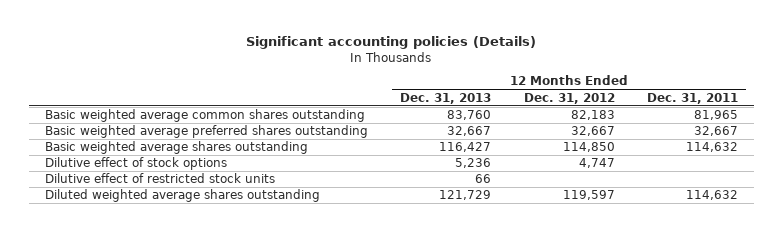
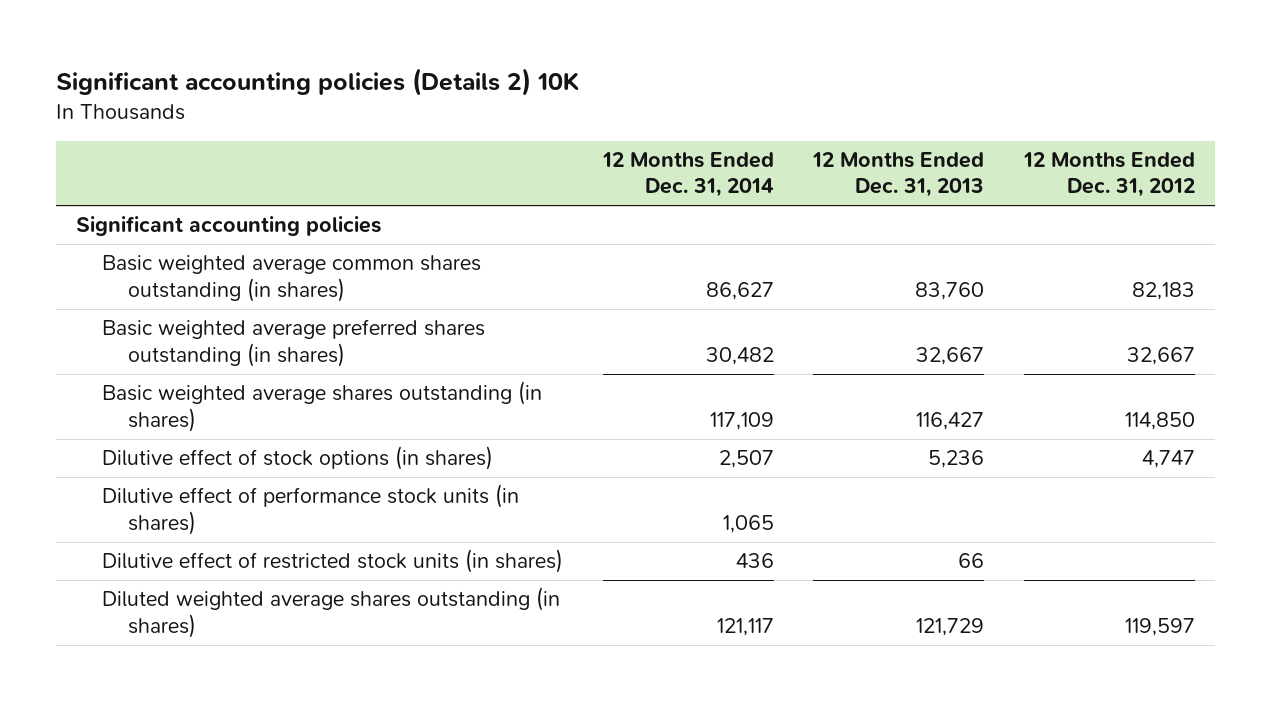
- Significant accounting policies (Details)
+ Significant accounting policies (Details 2) 10K
- | 12 Months Ended Dec. 31, 2013 | 12 Months Ended Dec. 31, 2012 | 12 Months Ended Dec. 31, 2011
+ | 12 Months Ended Dec. 31, 2014 | 12 Months Ended Dec. 31, 2013 | 12 Months Ended Dec. 31, 2012
- Basic weighted average common shares outstanding | 83,760 | 82,183 | 81,965
- Basic weighted average preferred shares outstanding | 32,667 | 32,667 | 32,667
- Basic weighted average shares outstanding | 116,427 | 114,850 | 114,632
- Dilutive effect of stock options | 5,236 | 4,747 |
- Dilutive effect of restricted stock units | 66 | |
- Diluted weighted average shares outstanding | 121,729 | 119,597 | 114,632
+ Significant accounting policies
+ Basic weighted average common shares outstanding (in shares) | 86,627 | 83,760 | 82,183
+ Basic weighted average preferred shares outstanding (in shares) | 30,482 | 32,667 | 32,667
+ Basic weighted average shares outstanding (in shares) | 117,109 | 116,427 | 114,850
+ Dilutive effect of stock options (in shares) | 2,507 | 5,236 | 4,747
+ Dilutive effect of performance stock units (in shares) | 1,065 | |
+ Dilutive effect of restricted stock units (in shares) | 436 | 66 |
+ Diluted weighted average shares outstanding (in shares) | 121,117 | 121,729 | 119,597

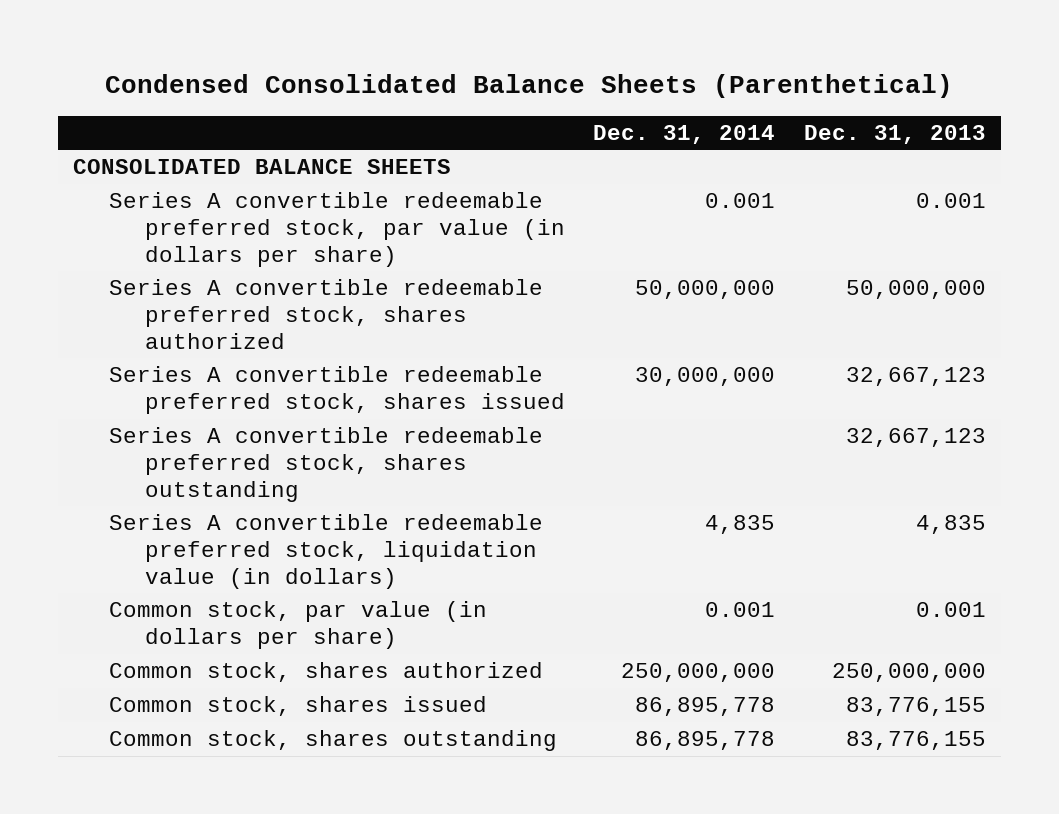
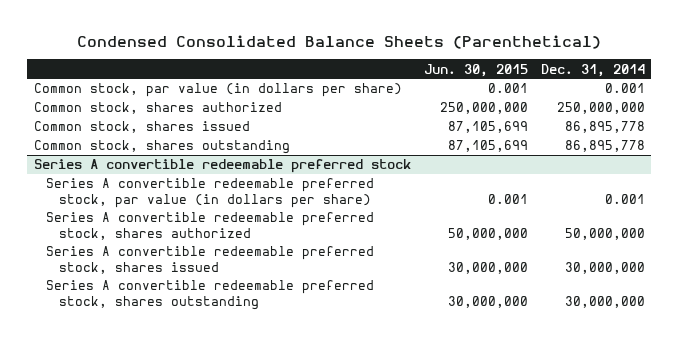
- | Dec. 31, 2014 | Dec. 31, 2013
+ | Jun. 30, 2015 | Dec. 31, 2014
- CONSOLIDATED BALANCE SHEETS
- Series A convertible redeemable preferred stock, par value (in dollars per share) | 0.001 | 0.001
- Series A convertible redeemable preferred stock, shares authorized | 50,000,000 | 50,000,000
- Series A convertible redeemable preferred stock, shares issued | 30,000,000 | 32,667,123
- Series A convertible redeemable preferred stock, shares outstanding | | 32,667,123
- Series A convertible redeemable preferred stock, liquidation value (in dollars) | 4,835 | 4,835
+ Series A convertible redeemable preferred stock
+ Series A convertible redeemable preferred stock, par value (in dollars per share) | 0.001 | 0.001
+ Series A convertible redeemable preferred stock, shares authorized | 50,000,000 | 50,000,000
+ Series A convertible redeemable preferred stock, shares issued | 30,000,000 | 30,000,000
+ Series A convertible redeemable preferred stock, shares outstanding | 30,000,000 | 30,000,000

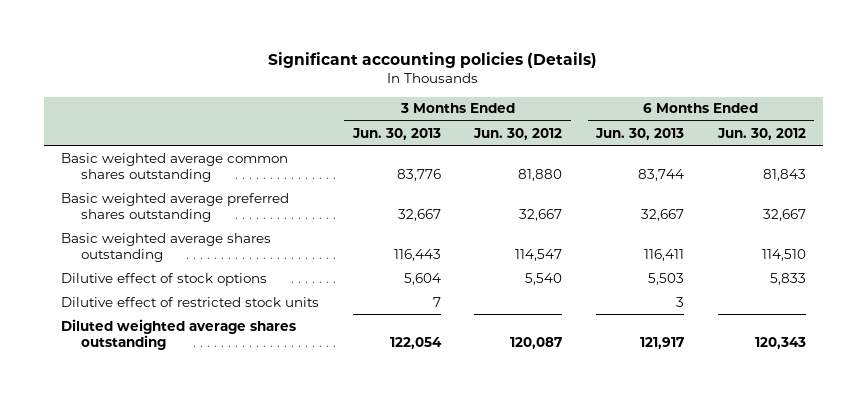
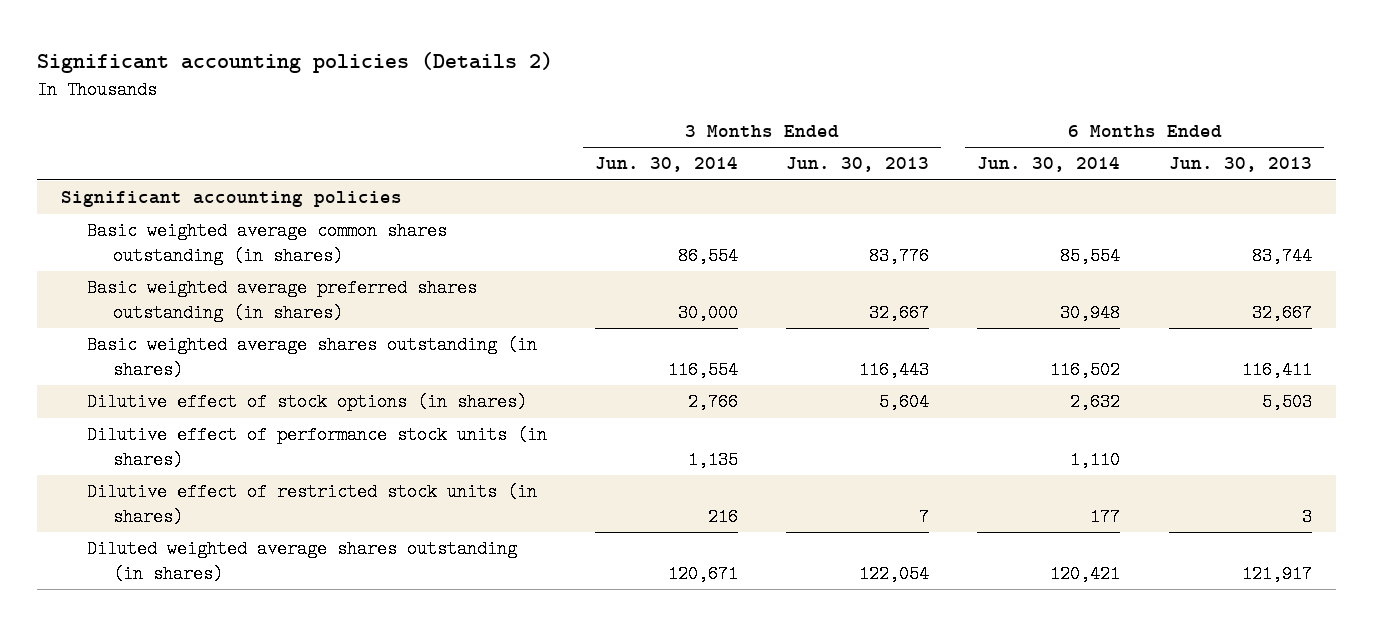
- Significant accounting policies (Details)
+ Significant accounting policies (Details 2)
- | 3 Months Ended Jun. 30, 2013 | 3 Months Ended Jun. 30, 2012 | 6 Months Ended Jun. 30, 2013 | 6 Months Ended Jun. 30, 2012
+ | 3 Months Ended Jun. 30, 2014 | 3 Months Ended Jun. 30, 2013 | 6 Months Ended Jun. 30, 2014 | 6 Months Ended Jun. 30, 2013
- Basic weighted average common shares outstanding | 83,776 | 81,880 | 83,744 | 81,843
- Basic weighted average preferred shares outstanding | 32,667 | 32,667 | 32,667 | 32,667
- Basic weighted average shares outstanding | 116,443 | 114,547 | 116,411 | 114,510
- Dilutive effect of stock options | 5,604 | 5,540 | 5,503 | 5,833
- Dilutive effect of restricted stock units | 7 | | 3 |
- Diluted weighted average shares outstanding | 122,054 | 120,087 | 121,917 | 120,343
+ Significant accounting policies
+ Basic weighted average common shares outstanding (in shares) | 86,554 | 83,776 | 85,554 | 83,744
+ Basic weighted average preferred shares outstanding (in shares) | 30,000 | 32,667 | 30,948 | 32,667
+ Basic weighted average shares outstanding (in shares) | 116,554 | 116,443 | 116,502 | 116,411
+ Dilutive effect of stock options (in shares) | 2,766 | 5,604 | 2,632 | 5,503
+ Dilutive effect of performance stock units (in shares) | 1,135 | | 1,110 |
+ Dilutive effect of restricted stock units (in shares) | 216 | 7 | 177 | 3
+ Diluted weighted average shares outstanding (in shares) | 120,671 | 122,054 | 120,421 | 121,917

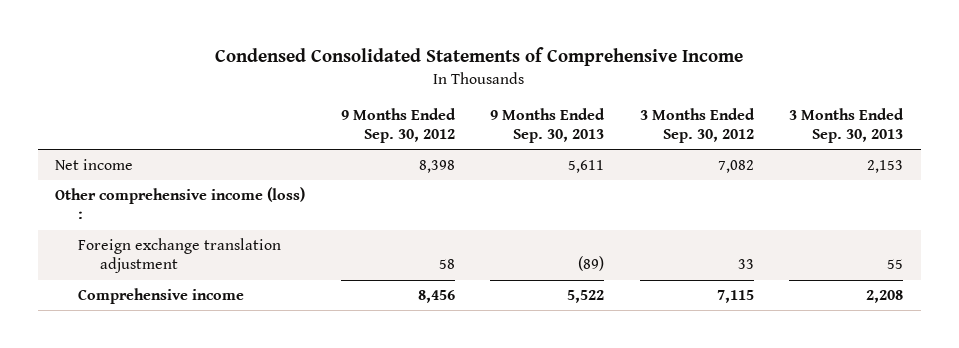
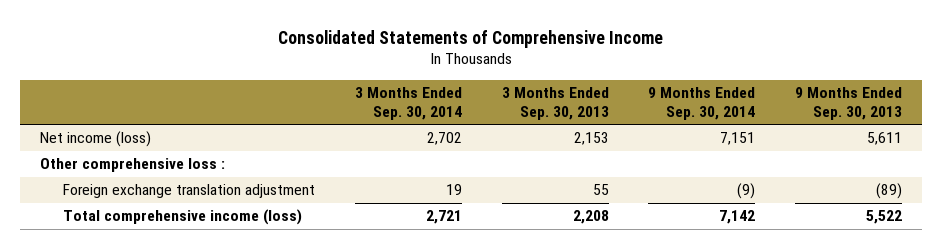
- Condensed Consolidated Statements of Comprehensive Income
+ Consolidated Statements of Comprehensive Income
- | 9 Months Ended Sep. 30, 2012 | 9 Months Ended Sep. 30, 2013 | 3 Months Ended Sep. 30, 2012 | 3 Months Ended Sep. 30, 2013
+ | 3 Months Ended Sep. 30, 2014 | 3 Months Ended Sep. 30, 2013 | 9 Months Ended Sep. 30, 2014 | 9 Months Ended Sep. 30, 2013
- Net income | 8,398 | 5,611 | 7,082 | 2,153
- Other comprehensive income (loss) :
+ Net income (loss) | 2,702 | 2,153 | 7,151 | 5,611
+ Other comprehensive loss :
- Comprehensive income | 8,456 | 5,522 | 7,115 | 2,208
+ Total comprehensive income (loss) | 2,721 | 2,208 | 7,142 | 5,522

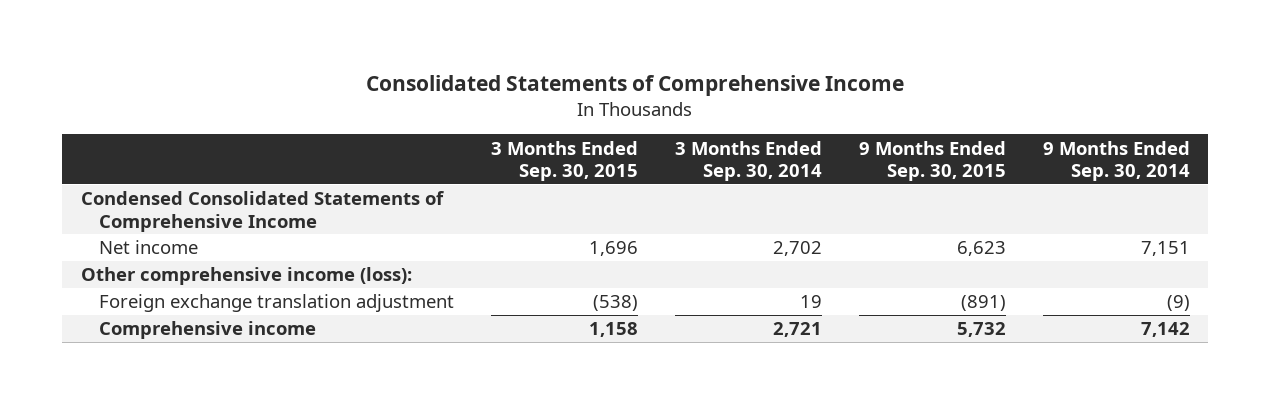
- | 3 Months Ended Sep. 30, 2014 | 3 Months Ended Sep. 30, 2013 | 9 Months Ended Sep. 30, 2014 | 9 Months Ended Sep. 30, 2013
+ | 3 Months Ended Sep. 30, 2015 | 3 Months Ended Sep. 30, 2014 | 9 Months Ended Sep. 30, 2015 | 9 Months Ended Sep. 30, 2014
- Net income (loss) | 2,702 | 2,153 | 7,151 | 5,611
- Other comprehensive loss :
+ Condensed Consolidated Statements of Comprehensive Income
+ Net income | 1,696 | 2,702 | 6,623 | 7,151
+ Other comprehensive income (loss):
- Total comprehensive income (loss) | 2,721 | 2,208 | 7,142 | 5,522
+ Comprehensive income | 1,158 | 2,721 | 5,732 | 7,142

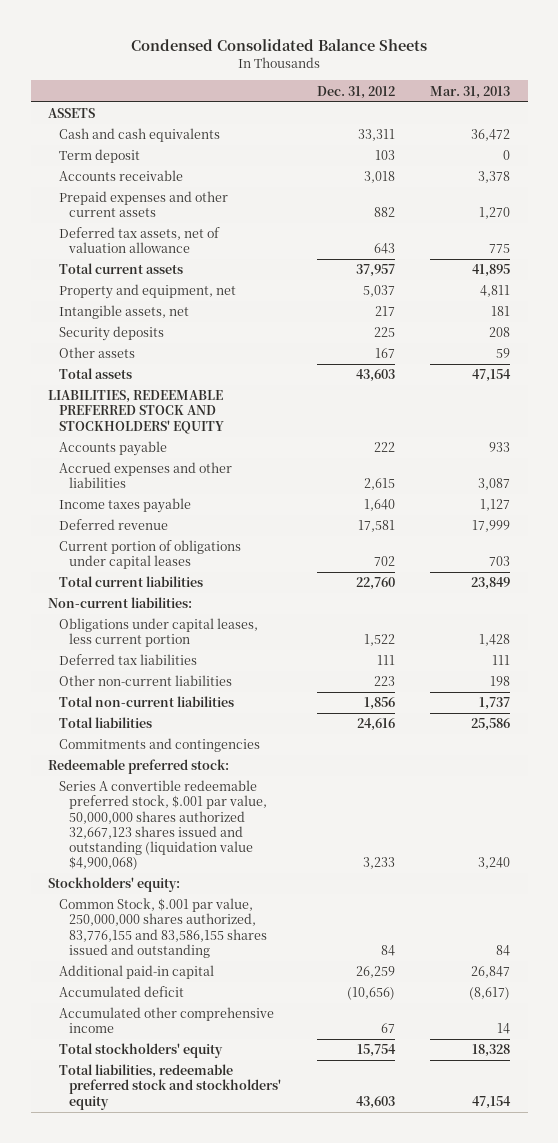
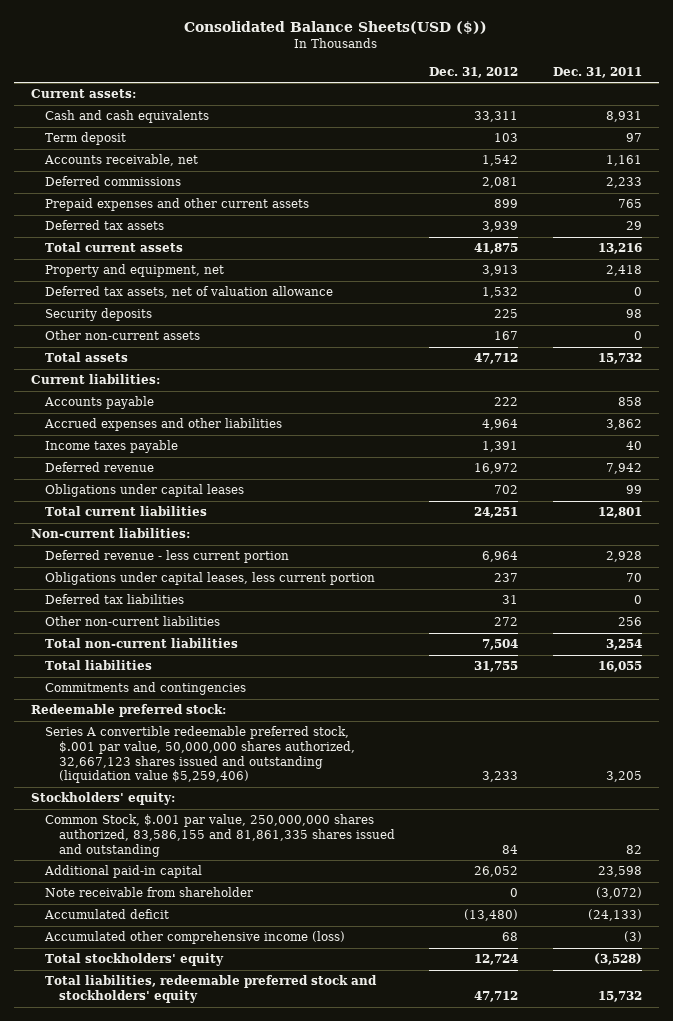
- Condensed Consolidated Balance Sheets
+ Consolidated Balance Sheets(USD ($))
- | Dec. 31, 2012 | Mar. 31, 2013
+ | Dec. 31, 2012 | Dec. 31, 2011
- ASSETS
+ Current assets:
- Accounts receivable | 3,018 | 3,378
- Prepaid expenses and other current assets | 882 | 1,270
- Deferred tax assets, net of valuation allowance | 643 | 775
- Total current assets | 37,957 | 41,895
- Property and equipment, net | 5,037 | 4,811
- Intangible assets, net | 217 | 181
+ Accounts receivable, net | 1,542 | 1,161
+ Deferred commissions | 2,081 | 2,233
+ Prepaid expenses and other current assets | 899 | 765
+ Deferred tax assets | 3,939 | 29
+ Total current assets | 41,875 | 13,216
+ Property and equipment, net | 3,913 | 2,418
+ Deferred tax assets, net of valuation allowance | 1,532 | 0
- Other assets | 167 | 59
- Total assets | 43,603 | 47,154
- LIABILITIES, REDEEMABLE PREFERRED STOCK AND STOCKHOLDERS' EQUITY
+ Other non-current assets | 167 | 0
+ Total assets | 47,712 | 15,732
+ Current liabilities:
- Accrued expenses and other liabilities | 2,615 | 3,087
- Income taxes payable | 1,640 | 1,127
- Deferred revenue | 17,581 | 17,999
- Current portion of obligations under capital leases | 702 | 703
- Total current liabilities | 22,760 | 23,849
+ Accrued expenses and other liabilities | 4,964 | 3,862
+ Income taxes payable | 1,391 | 40
+ Deferred revenue | 16,972 | 7,942
+ Obligations under capital leases | 702 | 99
+ Total current liabilities | 24,251 | 12,801
- Obligations under capital leases, less current portion | 1,522 | 1,428
- Deferred tax liabilities | 111 | 111
- Other non-current liabilities | 223 | 198
- Total non-current liabilities | 1,856 | 1,737
- Total liabilities | 24,616 | 25,586
+ Deferred revenue - less current portion | 6,964 | 2,928
+ Obligations under capital leases, less current portion | 237 | 70
+ Deferred tax liabilities | 31 | 0
+ Other non-current liabilities | 272 | 256
+ Total non-current liabilities | 7,504 | 3,254
+ Total liabilities | 31,755 | 16,055
- Series A convertible redeemable preferred stock, $.001 par value, 50,000,000 shares authorized 32,667,123 shares issued and outstanding (liquidation value $4,900,068) | 3,233 | 3,240
+ Series A convertible redeemable preferred stock, $.001 par value, 50,000,000 shares authorized, 32,667,123 shares issued and outstanding (liquidation value $5,259,406) | 3,233 | 3,205
- Common Stock, $.001 par value, 250,000,000 shares authorized, 83,776,155 and 83,586,155 shares issued and outstanding | 84 | 84
- Additional paid-in capital | 26,259 | 26,847
- Accumulated deficit | (10,656) | (8,617)
- Accumulated other comprehensive income | 67 | 14
- Total stockholders' equity | 15,754 | 18,328
- Total liabilities, redeemable preferred stock and stockholders' equity | 43,603 | 47,154
+ Common Stock, $.001 par value, 250,000,000 shares authorized, 83,586,155 and 81,861,335 shares issued and outstanding | 84 | 82
+ Additional paid-in capital | 26,052 | 23,598
+ Note receivable from shareholder | 0 | (3,072)
+ Accumulated deficit | (13,480) | (24,133)
+ Accumulated other comprehensive income (loss) | 68 | (3)
+ Total stockholders' equity | 12,724 | (3,528)
+ Total liabilities, redeemable preferred stock and stockholders' equity | 47,712 | 15,732

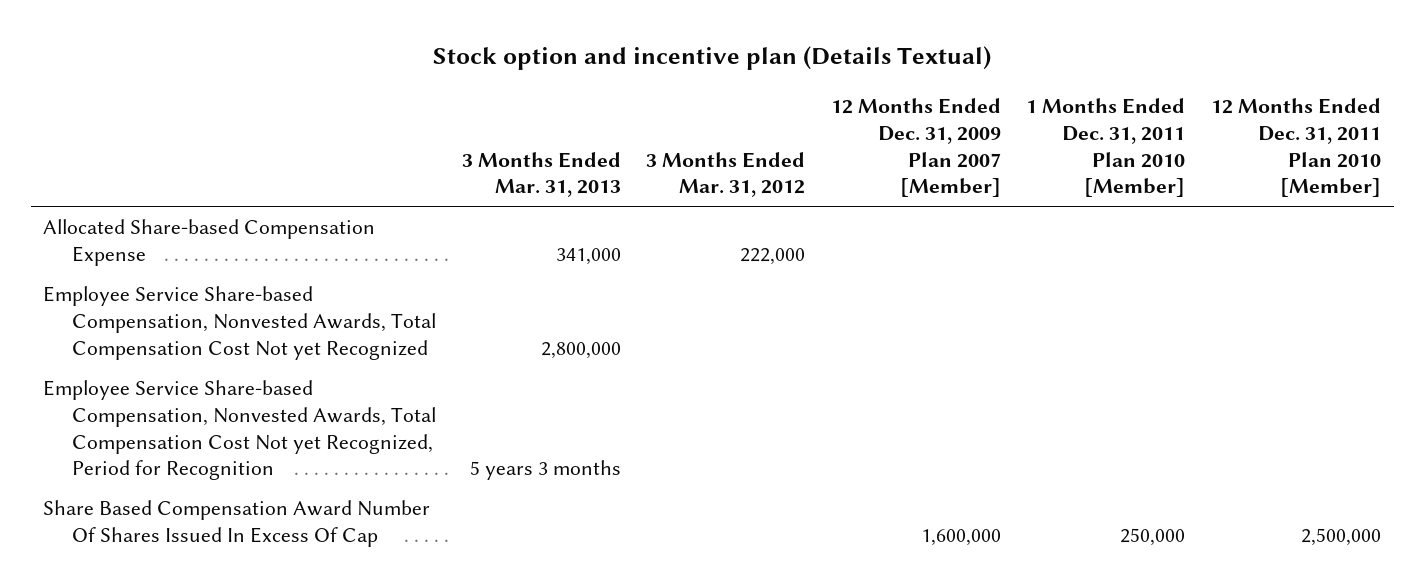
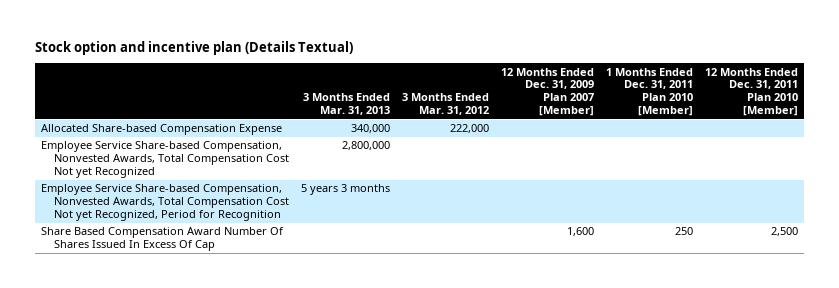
- Allocated Share-based Compensation Expense | 341,000 | 222,000 | | |
+ Allocated Share-based Compensation Expense | 340,000 | 222,000 | | |
- Share Based Compensation Award Number Of Shares Issued In Excess Of Cap | | | 1,600,000 | 250,000 | 2,500,000
+ Share Based Compensation Award Number Of Shares Issued In Excess Of Cap | | | 1,600 | 250 | 2,500

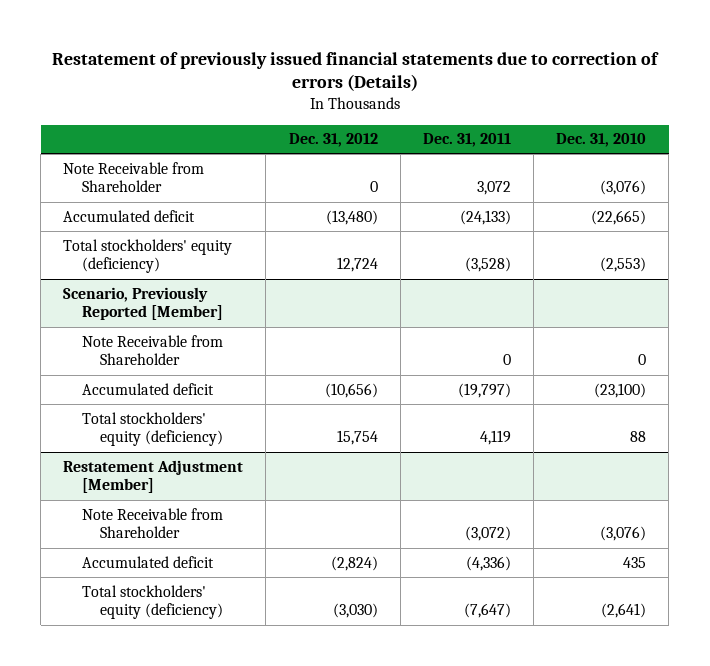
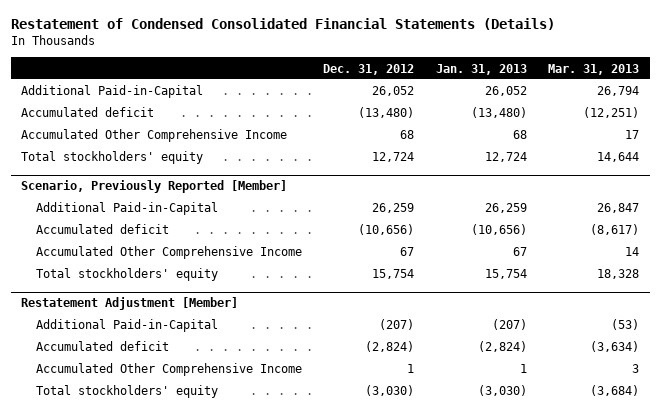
- Restatement of previously issued financial statements due to correction of errors (Details)
+ Restatement of Condensed Consolidated Financial Statements (Details)
- | Dec. 31, 2012 | Dec. 31, 2011 | Dec. 31, 2010
+ | Dec. 31, 2012 | Jan. 31, 2013 | Mar. 31, 2013
- Note Receivable from Shareholder | 0 | 3,072 | (3,076)
+ Additional Paid-in-Capital | 26,052 | 26,052 | 26,794
- Total stockholders' equity (deficiency) | 12,724 | (3,528) | (2,553)
+ Accumulated Other Comprehensive Income | 68 | 68 | 17
+ Total stockholders' equity | 12,724 | 12,724 | 14,644
@ Scenario, Previously Reported [Member]
- Note Receivable from Shareholder | | 0 | 0
+ Additional Paid-in-Capital | 26,259 | 26,259 | 26,847
- Total stockholders' equity (deficiency) | 15,754 | 4,119 | 88
+ Accumulated Other Comprehensive Income | 67 | 67 | 14
+ Total stockholders' equity | 15,754 | 15,754 | 18,328
@ Restatement Adjustment [Member]
- Note Receivable from Shareholder | | (3,072) | (3,076)
+ Additional Paid-in-Capital | (207) | (207) | (53)
- Total stockholders' equity (deficiency) | (3,030) | (7,647) | (2,641)
+ Accumulated Other Comprehensive Income | 1 | 1 | 3
+ Total stockholders' equity | (3,030) | (3,030) | (3,684)

